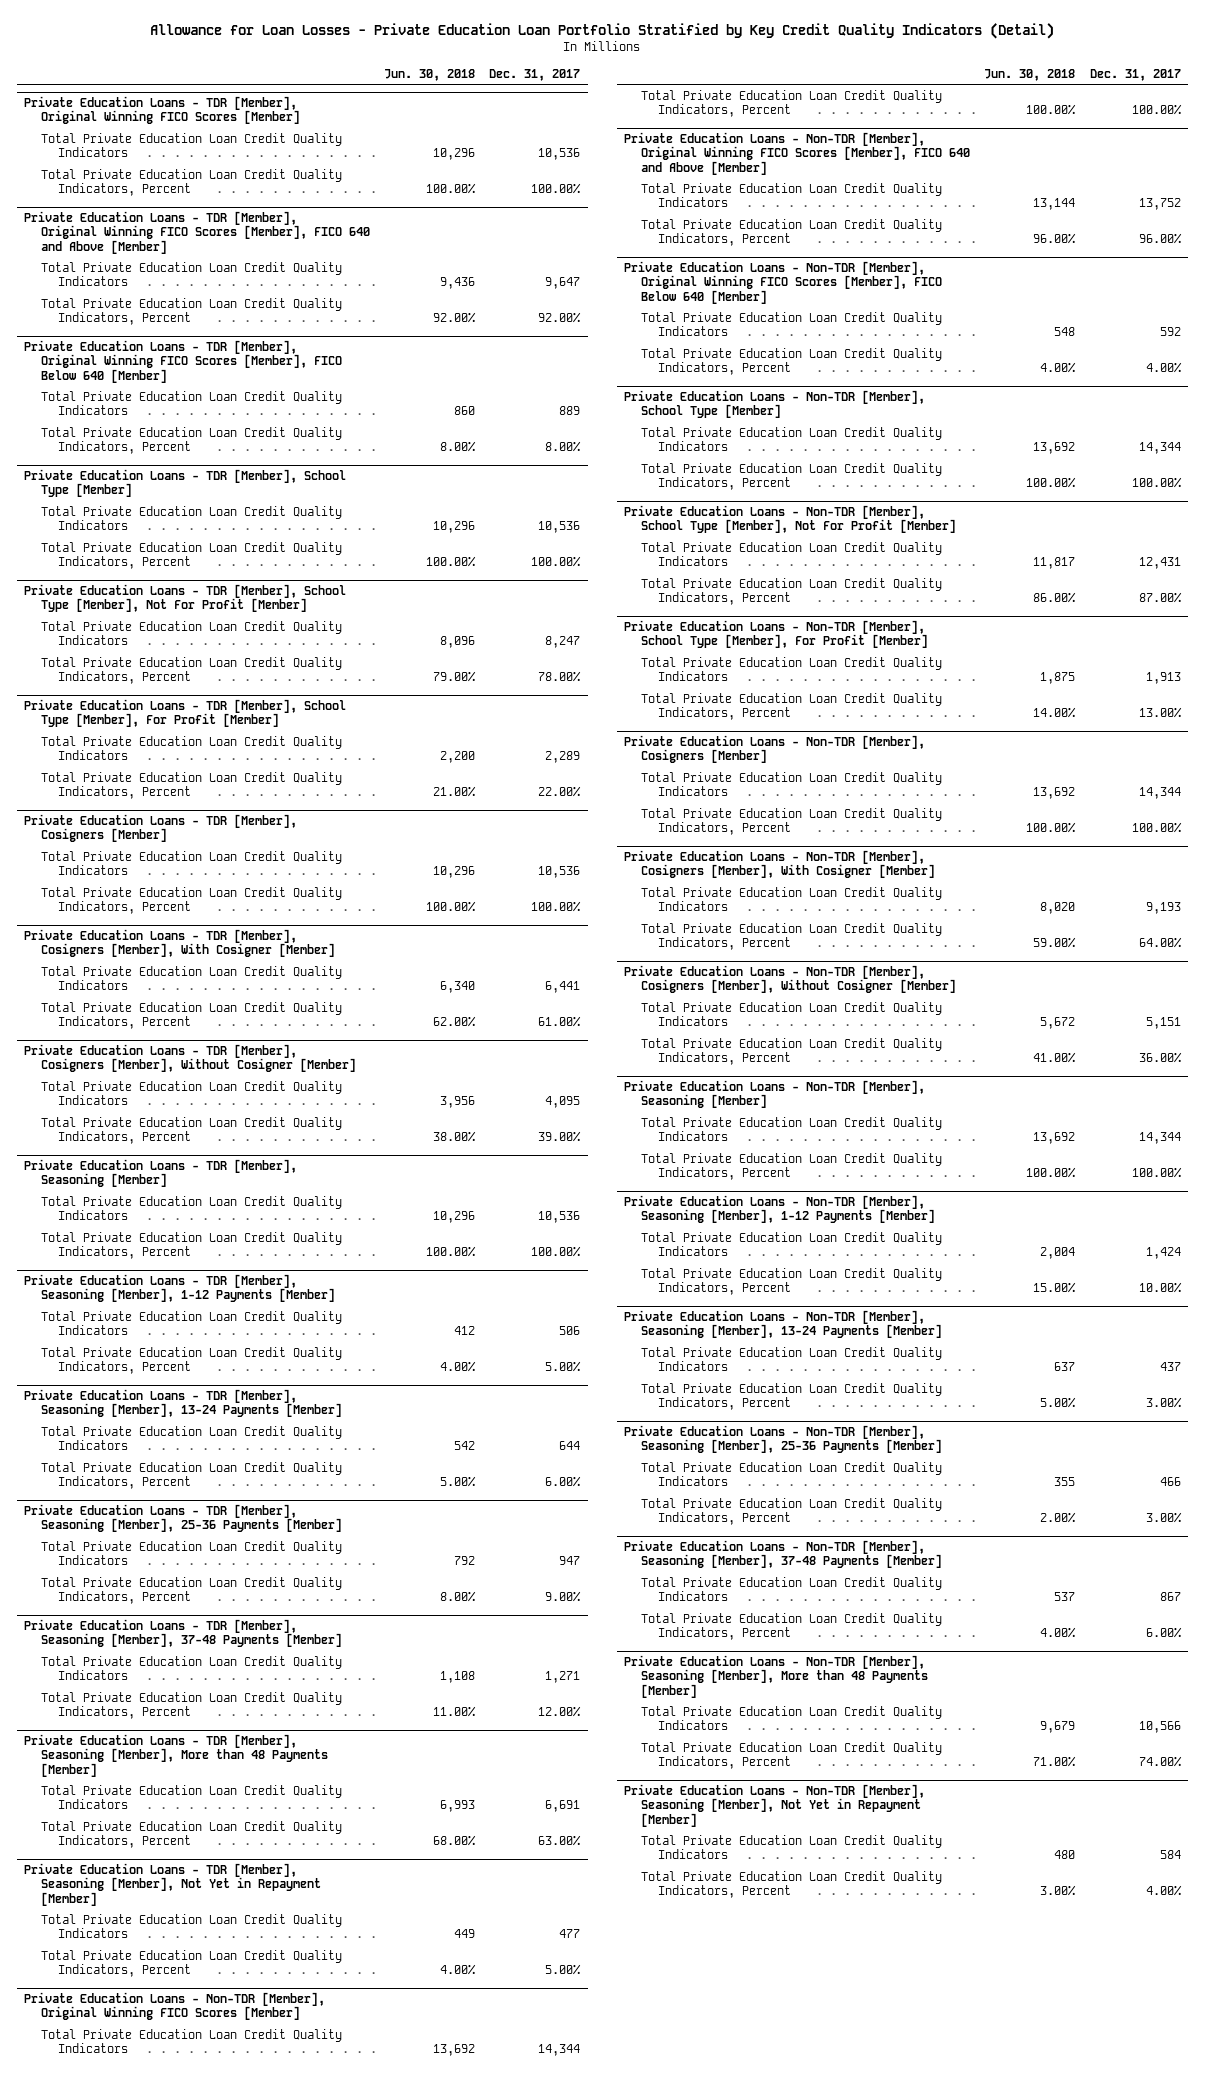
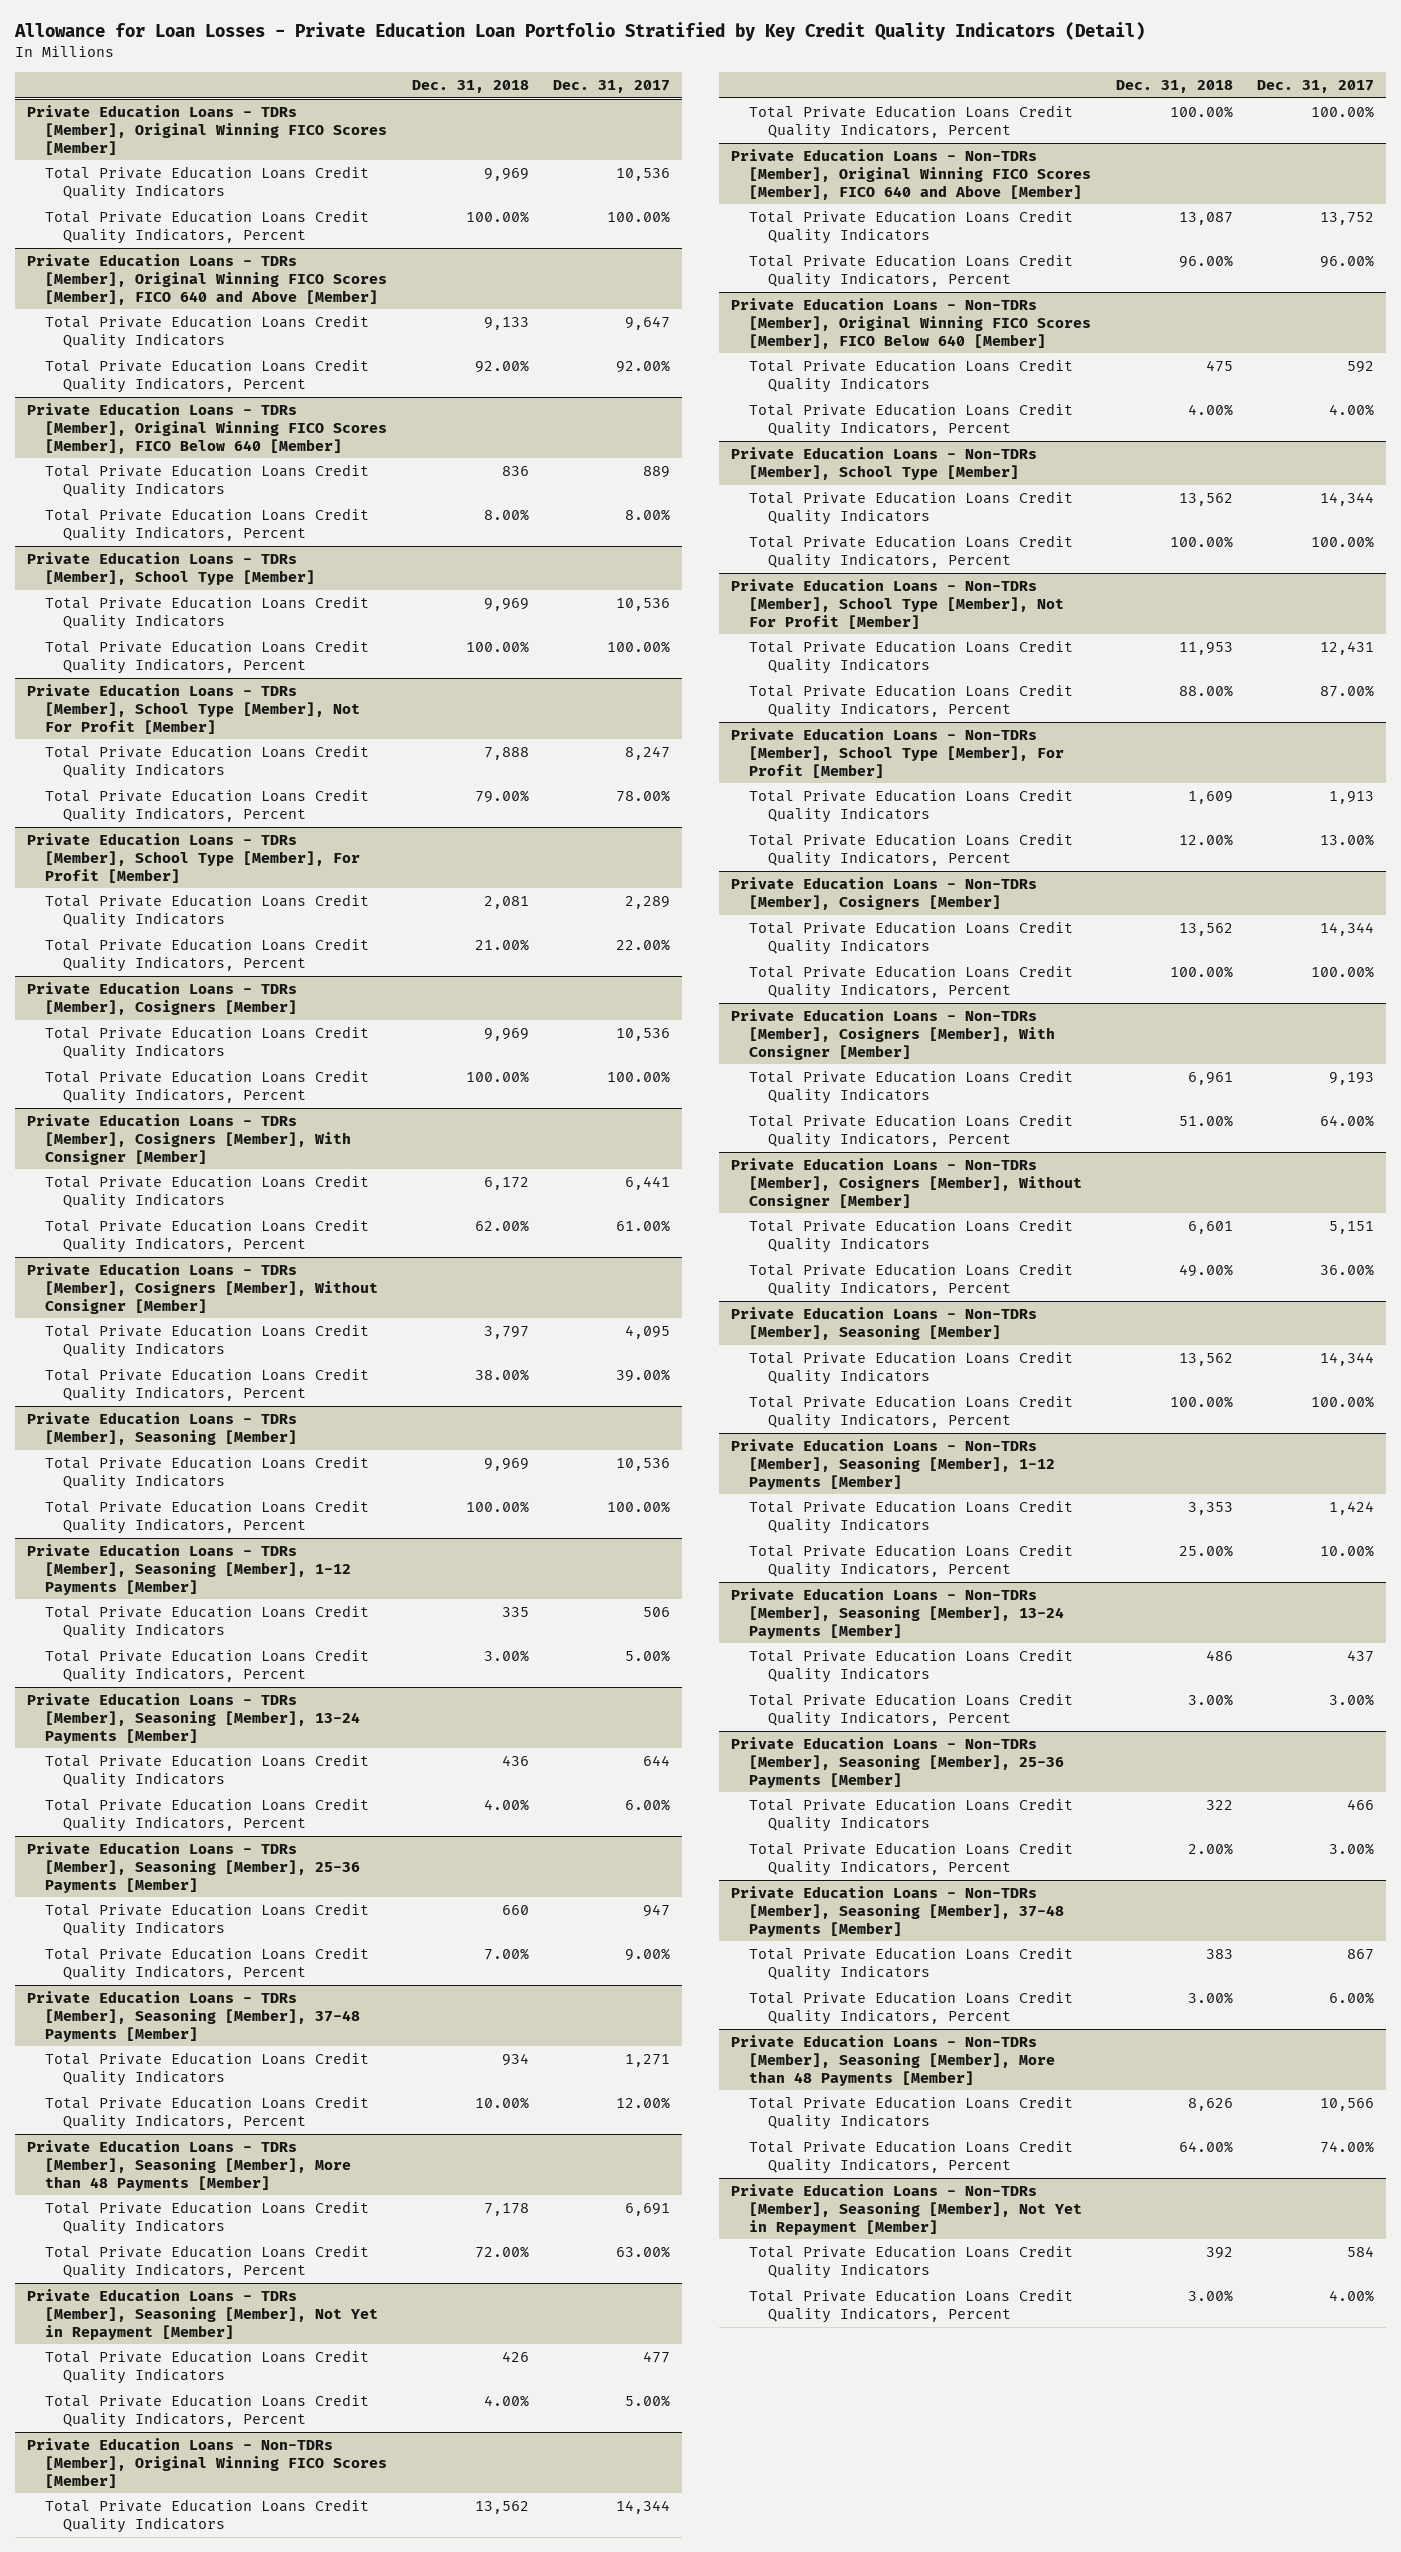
- | Jun. 30, 2018 | Dec. 31, 2017
+ | Dec. 31, 2018 | Dec. 31, 2017
- Private Education Loans - TDR [Member], Original Winning FICO Scores [Member]
- Total Private Education Loan Credit Quality Indicators | 10,296 | 10,536
- Total Private Education Loan Credit Quality Indicators, Percent | 100.00% | 100.00%
- Private Education Loans - TDR [Member], Original Winning FICO Scores [Member], FICO 640 and Above [Member]
- Total Private Education Loan Credit Quality Indicators | 9,436 | 9,647
- Total Private Education Loan Credit Quality Indicators, Percent | 92.00% | 92.00%
- Private Education Loans - TDR [Member], Original Winning FICO Scores [Member], FICO Below 640 [Member]
- Total Private Education Loan Credit Quality Indicators | 860 | 889
- Total Private Education Loan Credit Quality Indicators, Percent | 8.00% | 8.00%
- Private Education Loans - TDR [Member], School Type [Member]
- Total Private Education Loan Credit Quality Indicators | 10,296 | 10,536
- Total Private Education Loan Credit Quality Indicators, Percent | 100.00% | 100.00%
- Private Education Loans - TDR [Member], School Type [Member], Not For Profit [Member]
- Total Private Education Loan Credit Quality Indicators | 8,096 | 8,247
- Total Private Education Loan Credit Quality Indicators, Percent | 79.00% | 78.00%
- Private Education Loans - TDR [Member], School Type [Member], For Profit [Member]
- Total Private Education Loan Credit Quality Indicators | 2,200 | 2,289
- Total Private Education Loan Credit Quality Indicators, Percent | 21.00% | 22.00%
- Private Education Loans - TDR [Member], Cosigners [Member]
- Total Private Education Loan Credit Quality Indicators | 10,296 | 10,536
- Total Private Education Loan Credit Quality Indicators, Percent | 100.00% | 100.00%
- Private Education Loans - TDR [Member], Cosigners [Member], With Cosigner [Member]
- Total Private Education Loan Credit Quality Indicators | 6,340 | 6,441
- Total Private Education Loan Credit Quality Indicators, Percent | 62.00% | 61.00%
- Private Education Loans - TDR [Member], Cosigners [Member], Without Cosigner [Member]
- Total Private Education Loan Credit Quality Indicators | 3,956 | 4,095
- Total Private Education Loan Credit Quality Indicators, Percent | 38.00% | 39.00%
- Private Education Loans - TDR [Member], Seasoning [Member]
- Total Private Education Loan Credit Quality Indicators | 10,296 | 10,536
- Total Private Education Loan Credit Quality Indicators, Percent | 100.00% | 100.00%
- Private Education Loans - TDR [Member], Seasoning [Member], 1-12 Payments [Member]
- Total Private Education Loan Credit Quality Indicators | 412 | 506
- Total Private Education Loan Credit Quality Indicators, Percent | 4.00% | 5.00%
- Private Education Loans - TDR [Member], Seasoning [Member], 13-24 Payments [Member]
- Total Private Education Loan Credit Quality Indicators | 542 | 644
- Total Private Education Loan Credit Quality Indicators, Percent | 5.00% | 6.00%
- Private Education Loans - TDR [Member], Seasoning [Member], 25-36 Payments [Member]
- Total Private Education Loan Credit Quality Indicators | 792 | 947
- Total Private Education Loan Credit Quality Indicators, Percent | 8.00% | 9.00%
- Private Education Loans - TDR [Member], Seasoning [Member], 37-48 Payments [Member]
- Total Private Education Loan Credit Quality Indicators | 1,108 | 1,271
- Total Private Education Loan Credit Quality Indicators, Percent | 11.00% | 12.00%
- Private Education Loans - TDR [Member], Seasoning [Member], More than 48 Payments [Member]
- Total Private Education Loan Credit Quality Indicators | 6,993 | 6,691
- Total Private Education Loan Credit Quality Indicators, Percent | 68.00% | 63.00%
- Private Education Loans - TDR [Member], Seasoning [Member], Not Yet in Repayment [Member]
- Total Private Education Loan Credit Quality Indicators | 449 | 477
- Total Private Education Loan Credit Quality Indicators, Percent | 4.00% | 5.00%
- Private Education Loans - Non-TDR [Member], Original Winning FICO Scores [Member]
- Total Private Education Loan Credit Quality Indicators | 13,692 | 14,344
- Total Private Education Loan Credit Quality Indicators, Percent | 100.00% | 100.00%
- Private Education Loans - Non-TDR [Member], Original Winning FICO Scores [Member], FICO 640 and Above [Member]
- Total Private Education Loan Credit Quality Indicators | 13,144 | 13,752
- Total Private Education Loan Credit Quality Indicators, Percent | 96.00% | 96.00%
- Private Education Loans - Non-TDR [Member], Original Winning FICO Scores [Member], FICO Below 640 [Member]
- Total Private Education Loan Credit Quality Indicators | 548 | 592
- Total Private Education Loan Credit Quality Indicators, Percent | 4.00% | 4.00%
- Private Education Loans - Non-TDR [Member], School Type [Member]
- Total Private Education Loan Credit Quality Indicators | 13,692 | 14,344
- Total Private Education Loan Credit Quality Indicators, Percent | 100.00% | 100.00%
- Private Education Loans - Non-TDR [Member], School Type [Member], Not For Profit [Member]
- Total Private Education Loan Credit Quality Indicators | 11,817 | 12,431
- Total Private Education Loan Credit Quality Indicators, Percent | 86.00% | 87.00%
- Private Education Loans - Non-TDR [Member], School Type [Member], For Profit [Member]
- Total Private Education Loan Credit Quality Indicators | 1,875 | 1,913
- Total Private Education Loan Credit Quality Indicators, Percent | 14.00% | 13.00%
- Private Education Loans - Non-TDR [Member], Cosigners [Member]
- Total Private Education Loan Credit Quality Indicators | 13,692 | 14,344
- Total Private Education Loan Credit Quality Indicators, Percent | 100.00% | 100.00%
- Private Education Loans - Non-TDR [Member], Cosigners [Member], With Cosigner [Member]
- Total Private Education Loan Credit Quality Indicators | 8,020 | 9,193
- Total Private Education Loan Credit Quality Indicators, Percent | 59.00% | 64.00%
- Private Education Loans - Non-TDR [Member], Cosigners [Member], Without Cosigner [Member]
- Total Private Education Loan Credit Quality Indicators | 5,672 | 5,151
- Total Private Education Loan Credit Quality Indicators, Percent | 41.00% | 36.00%
- Private Education Loans - Non-TDR [Member], Seasoning [Member]
- Total Private Education Loan Credit Quality Indicators | 13,692 | 14,344
- Total Private Education Loan Credit Quality Indicators, Percent | 100.00% | 100.00%
- Private Education Loans - Non-TDR [Member], Seasoning [Member], 1-12 Payments [Member]
- Total Private Education Loan Credit Quality Indicators | 2,004 | 1,424
- Total Private Education Loan Credit Quality Indicators, Percent | 15.00% | 10.00%
- Private Education Loans - Non-TDR [Member], Seasoning [Member], 13-24 Payments [Member]
- Total Private Education Loan Credit Quality Indicators | 637 | 437
- Total Private Education Loan Credit Quality Indicators, Percent | 5.00% | 3.00%
- Private Education Loans - Non-TDR [Member], Seasoning [Member], 25-36 Payments [Member]
- Total Private Education Loan Credit Quality Indicators | 355 | 466
- Total Private Education Loan Credit Quality Indicators, Percent | 2.00% | 3.00%
- Private Education Loans - Non-TDR [Member], Seasoning [Member], 37-48 Payments [Member]
- Total Private Education Loan Credit Quality Indicators | 537 | 867
- Total Private Education Loan Credit Quality Indicators, Percent | 4.00% | 6.00%
- Private Education Loans - Non-TDR [Member], Seasoning [Member], More than 48 Payments [Member]
- Total Private Education Loan Credit Quality Indicators | 9,679 | 10,566
- Total Private Education Loan Credit Quality Indicators, Percent | 71.00% | 74.00%
- Private Education Loans - Non-TDR [Member], Seasoning [Member], Not Yet in Repayment [Member]
- Total Private Education Loan Credit Quality Indicators | 480 | 584
- Total Private Education Loan Credit Quality Indicators, Percent | 3.00% | 4.00%
+ Private Education Loans - TDRs [Member], Original Winning FICO Scores [Member]
+ Total Private Education Loans Credit Quality Indicators | 9,969 | 10,536
+ Total Private Education Loans Credit Quality Indicators, Percent | 100.00% | 100.00%
+ Private Education Loans - TDRs [Member], Original Winning FICO Scores [Member], FICO 640 and Above [Member]
+ Total Private Education Loans Credit Quality Indicators | 9,133 | 9,647
+ Total Private Education Loans Credit Quality Indicators, Percent | 92.00% | 92.00%
+ Private Education Loans - TDRs [Member], Original Winning FICO Scores [Member], FICO Below 640 [Member]
+ Total Private Education Loans Credit Quality Indicators | 836 | 889
+ Total Private Education Loans Credit Quality Indicators, Percent | 8.00% | 8.00%
+ Private Education Loans - TDRs [Member], School Type [Member]
+ Total Private Education Loans Credit Quality Indicators | 9,969 | 10,536
+ Total Private Education Loans Credit Quality Indicators, Percent | 100.00% | 100.00%
+ Private Education Loans - TDRs [Member], School Type [Member], Not For Profit [Member]
+ Total Private Education Loans Credit Quality Indicators | 7,888 | 8,247
+ Total Private Education Loans Credit Quality Indicators, Percent | 79.00% | 78.00%
+ Private Education Loans - TDRs [Member], School Type [Member], For Profit [Member]
+ Total Private Education Loans Credit Quality Indicators | 2,081 | 2,289
+ Total Private Education Loans Credit Quality Indicators, Percent | 21.00% | 22.00%
+ Private Education Loans - TDRs [Member], Cosigners [Member]
+ Total Private Education Loans Credit Quality Indicators | 9,969 | 10,536
+ Total Private Education Loans Credit Quality Indicators, Percent | 100.00% | 100.00%
+ Private Education Loans - TDRs [Member], Cosigners [Member], With Consigner [Member]
+ Total Private Education Loans Credit Quality Indicators | 6,172 | 6,441
+ Total Private Education Loans Credit Quality Indicators, Percent | 62.00% | 61.00%
+ Private Education Loans - TDRs [Member], Cosigners [Member], Without Consigner [Member]
+ Total Private Education Loans Credit Quality Indicators | 3,797 | 4,095
+ Total Private Education Loans Credit Quality Indicators, Percent | 38.00% | 39.00%
+ Private Education Loans - TDRs [Member], Seasoning [Member]
+ Total Private Education Loans Credit Quality Indicators | 9,969 | 10,536
+ Total Private Education Loans Credit Quality Indicators, Percent | 100.00% | 100.00%
+ Private Education Loans - TDRs [Member], Seasoning [Member], 1-12 Payments [Member]
+ Total Private Education Loans Credit Quality Indicators | 335 | 506
+ Total Private Education Loans Credit Quality Indicators, Percent | 3.00% | 5.00%
+ Private Education Loans - TDRs [Member], Seasoning [Member], 13-24 Payments [Member]
+ Total Private Education Loans Credit Quality Indicators | 436 | 644
+ Total Private Education Loans Credit Quality Indicators, Percent | 4.00% | 6.00%
+ Private Education Loans - TDRs [Member], Seasoning [Member], 25-36 Payments [Member]
+ Total Private Education Loans Credit Quality Indicators | 660 | 947
+ Total Private Education Loans Credit Quality Indicators, Percent | 7.00% | 9.00%
+ Private Education Loans - TDRs [Member], Seasoning [Member], 37-48 Payments [Member]
+ Total Private Education Loans Credit Quality Indicators | 934 | 1,271
+ Total Private Education Loans Credit Quality Indicators, Percent | 10.00% | 12.00%
+ Private Education Loans - TDRs [Member], Seasoning [Member], More than 48 Payments [Member]
+ Total Private Education Loans Credit Quality Indicators | 7,178 | 6,691
+ Total Private Education Loans Credit Quality Indicators, Percent | 72.00% | 63.00%
+ Private Education Loans - TDRs [Member], Seasoning [Member], Not Yet in Repayment [Member]
+ Total Private Education Loans Credit Quality Indicators | 426 | 477
+ Total Private Education Loans Credit Quality Indicators, Percent | 4.00% | 5.00%
+ Private Education Loans - Non-TDRs [Member], Original Winning FICO Scores [Member]
+ Total Private Education Loans Credit Quality Indicators | 13,562 | 14,344
+ Total Private Education Loans Credit Quality Indicators, Percent | 100.00% | 100.00%
+ Private Education Loans - Non-TDRs [Member], Original Winning FICO Scores [Member], FICO 640 and Above [Member]
+ Total Private Education Loans Credit Quality Indicators | 13,087 | 13,752
+ Total Private Education Loans Credit Quality Indicators, Percent | 96.00% | 96.00%
+ Private Education Loans - Non-TDRs [Member], Original Winning FICO Scores [Member], FICO Below 640 [Member]
+ Total Private Education Loans Credit Quality Indicators | 475 | 592
+ Total Private Education Loans Credit Quality Indicators, Percent | 4.00% | 4.00%
+ Private Education Loans - Non-TDRs [Member], School Type [Member]
+ Total Private Education Loans Credit Quality Indicators | 13,562 | 14,344
+ Total Private Education Loans Credit Quality Indicators, Percent | 100.00% | 100.00%
+ Private Education Loans - Non-TDRs [Member], School Type [Member], Not For Profit [Member]
+ Total Private Education Loans Credit Quality Indicators | 11,953 | 12,431
+ Total Private Education Loans Credit Quality Indicators, Percent | 88.00% | 87.00%
+ Private Education Loans - Non-TDRs [Member], School Type [Member], For Profit [Member]
+ Total Private Education Loans Credit Quality Indicators | 1,609 | 1,913
+ Total Private Education Loans Credit Quality Indicators, Percent | 12.00% | 13.00%
+ Private Education Loans - Non-TDRs [Member], Cosigners [Member]
+ Total Private Education Loans Credit Quality Indicators | 13,562 | 14,344
+ Total Private Education Loans Credit Quality Indicators, Percent | 100.00% | 100.00%
+ Private Education Loans - Non-TDRs [Member], Cosigners [Member], With Consigner [Member]
+ Total Private Education Loans Credit Quality Indicators | 6,961 | 9,193
+ Total Private Education Loans Credit Quality Indicators, Percent | 51.00% | 64.00%
+ Private Education Loans - Non-TDRs [Member], Cosigners [Member], Without Consigner [Member]
+ Total Private Education Loans Credit Quality Indicators | 6,601 | 5,151
+ Total Private Education Loans Credit Quality Indicators, Percent | 49.00% | 36.00%
+ Private Education Loans - Non-TDRs [Member], Seasoning [Member]
+ Total Private Education Loans Credit Quality Indicators | 13,562 | 14,344
+ Total Private Education Loans Credit Quality Indicators, Percent | 100.00% | 100.00%
+ Private Education Loans - Non-TDRs [Member], Seasoning [Member], 1-12 Payments [Member]
+ Total Private Education Loans Credit Quality Indicators | 3,353 | 1,424
+ Total Private Education Loans Credit Quality Indicators, Percent | 25.00% | 10.00%
+ Private Education Loans - Non-TDRs [Member], Seasoning [Member], 13-24 Payments [Member]
+ Total Private Education Loans Credit Quality Indicators | 486 | 437
+ Total Private Education Loans Credit Quality Indicators, Percent | 3.00% | 3.00%
+ Private Education Loans - Non-TDRs [Member], Seasoning [Member], 25-36 Payments [Member]
+ Total Private Education Loans Credit Quality Indicators | 322 | 466
+ Total Private Education Loans Credit Quality Indicators, Percent | 2.00% | 3.00%
+ Private Education Loans - Non-TDRs [Member], Seasoning [Member], 37-48 Payments [Member]
+ Total Private Education Loans Credit Quality Indicators | 383 | 867
+ Total Private Education Loans Credit Quality Indicators, Percent | 3.00% | 6.00%
+ Private Education Loans - Non-TDRs [Member], Seasoning [Member], More than 48 Payments [Member]
+ Total Private Education Loans Credit Quality Indicators | 8,626 | 10,566
+ Total Private Education Loans Credit Quality Indicators, Percent | 64.00% | 74.00%
+ Private Education Loans - Non-TDRs [Member], Seasoning [Member], Not Yet in Repayment [Member]
+ Total Private Education Loans Credit Quality Indicators | 392 | 584
+ Total Private Education Loans Credit Quality Indicators, Percent | 3.00% | 4.00%

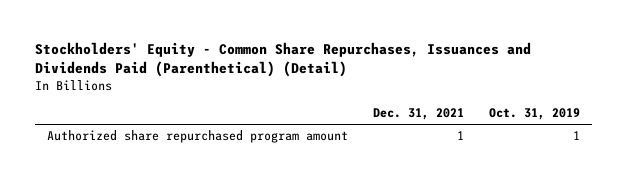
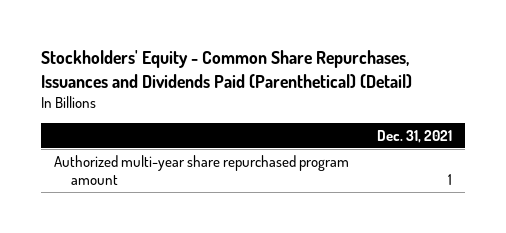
- | Dec. 31, 2021 | Oct. 31, 2019
+ | Dec. 31, 2021
- Authorized share repurchased program amount | 1 | 1
+ Authorized multi-year share repurchased program amount | 1

